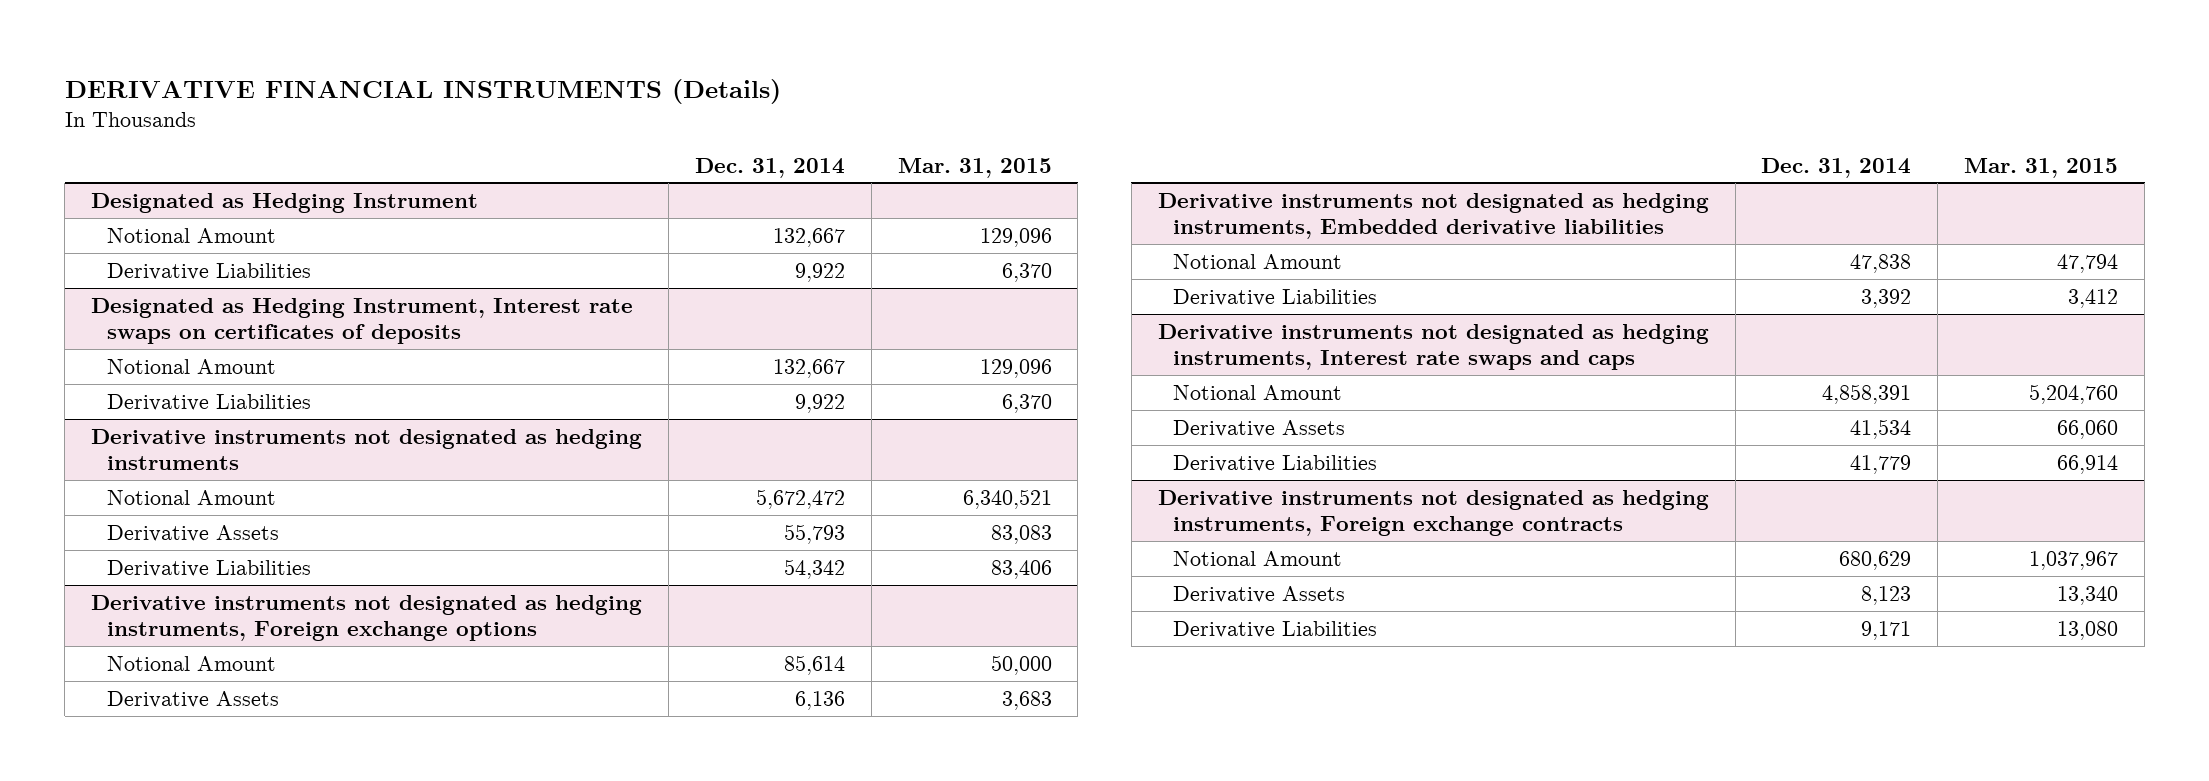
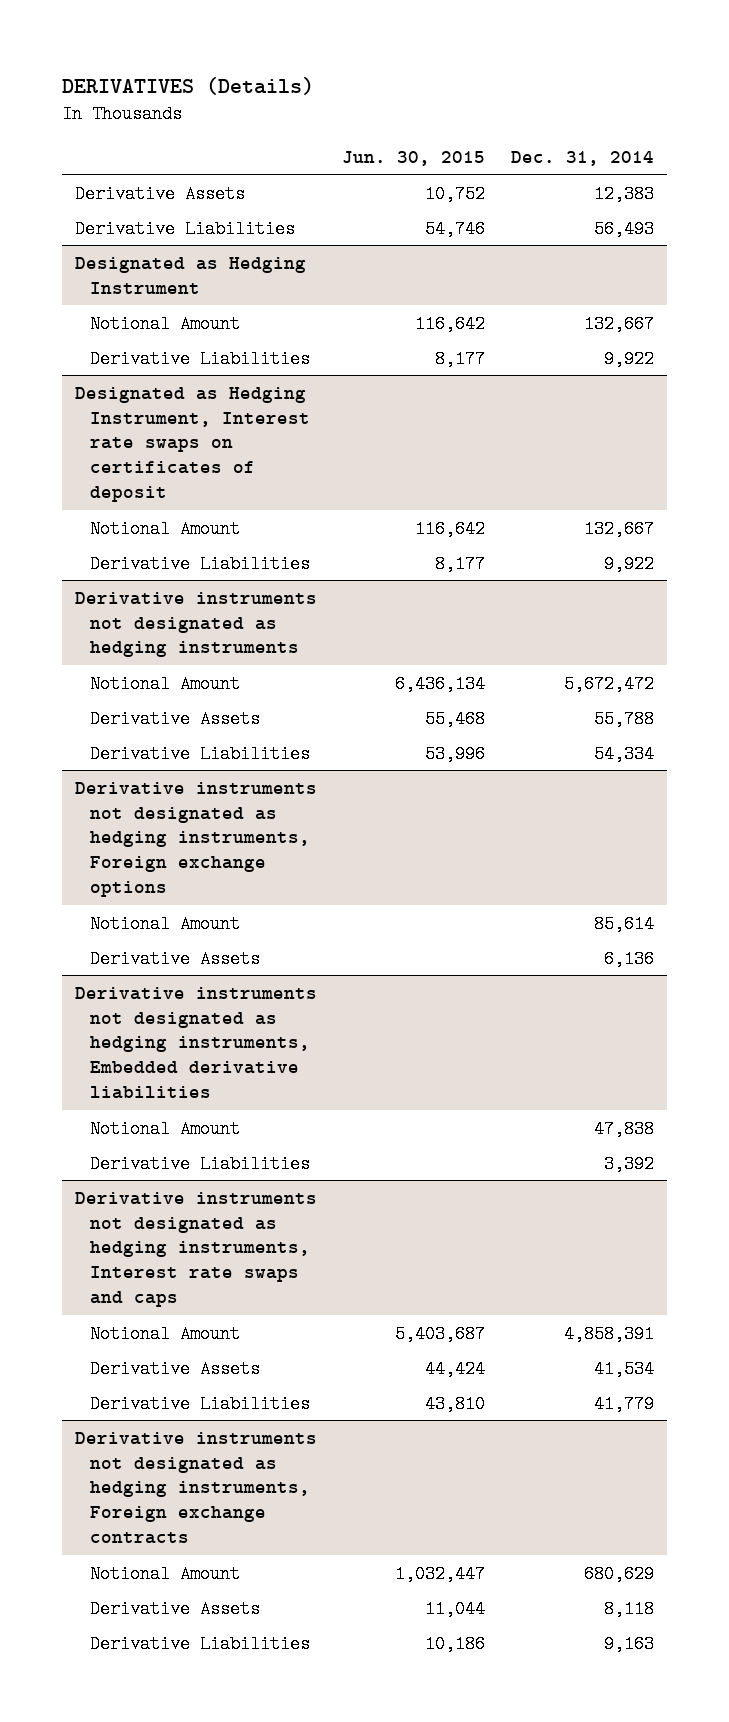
- DERIVATIVE FINANCIAL INSTRUMENTS (Details)
+ DERIVATIVES (Details)
- | Dec. 31, 2014 | Mar. 31, 2015
+ | Jun. 30, 2015 | Dec. 31, 2014
+ Derivative Assets | 10,752 | 12,383
+ Derivative Liabilities | 54,746 | 56,493
- Designated as Hedging Instrument, Interest rate swaps on certificates of deposits
+ Designated as Hedging Instrument, Interest rate swaps on certificates of deposit
@ Derivative instruments not designated as hedging instruments
- Derivative Assets | 55,793 | 83,083
- Derivative Liabilities | 54,342 | 83,406
+ Derivative Assets | 55,468 | 55,788
+ Derivative Liabilities | 53,996 | 54,334
@ Derivative instruments not designated as hedging instruments, Foreign exchange contracts
- Derivative Assets | 8,123 | 13,340
- Derivative Liabilities | 9,171 | 13,080
+ Derivative Assets | 11,044 | 8,118
+ Derivative Liabilities | 10,186 | 9,163

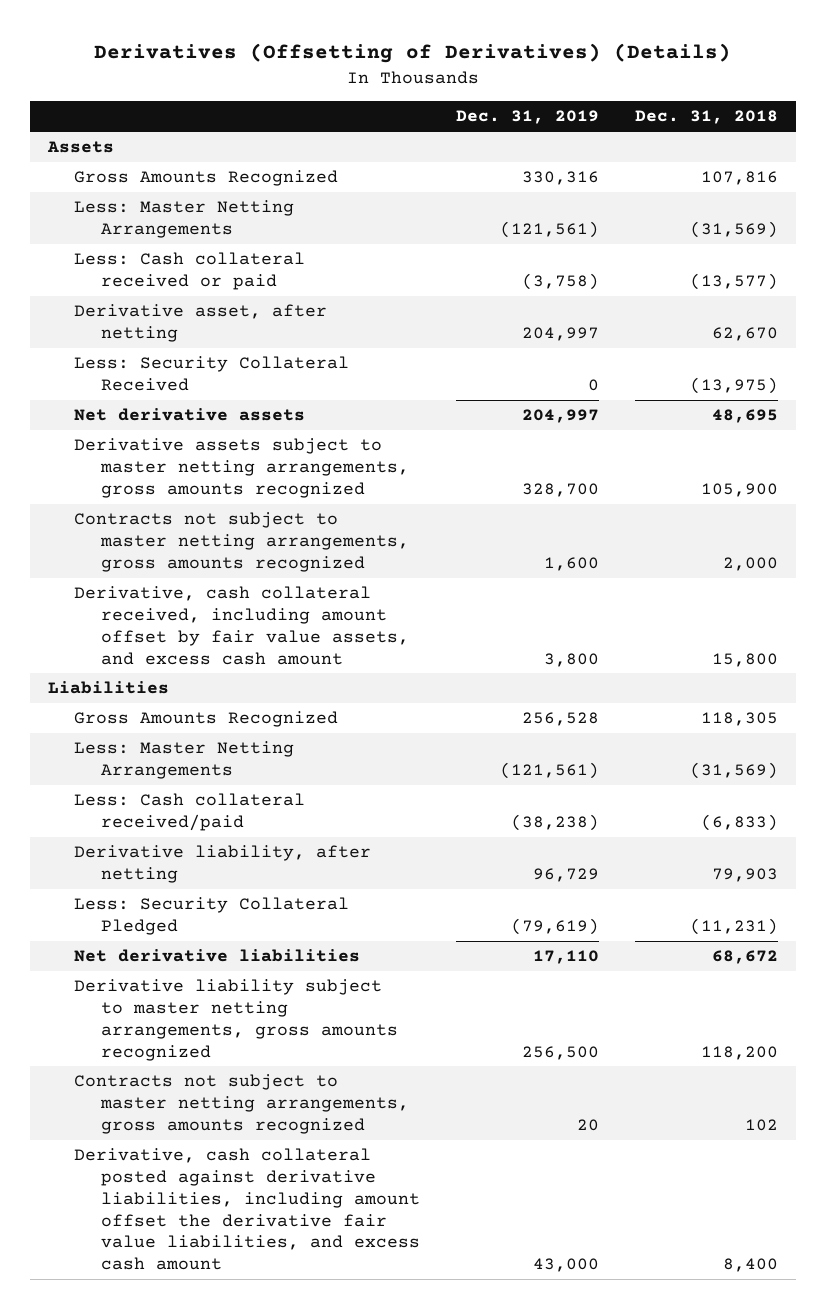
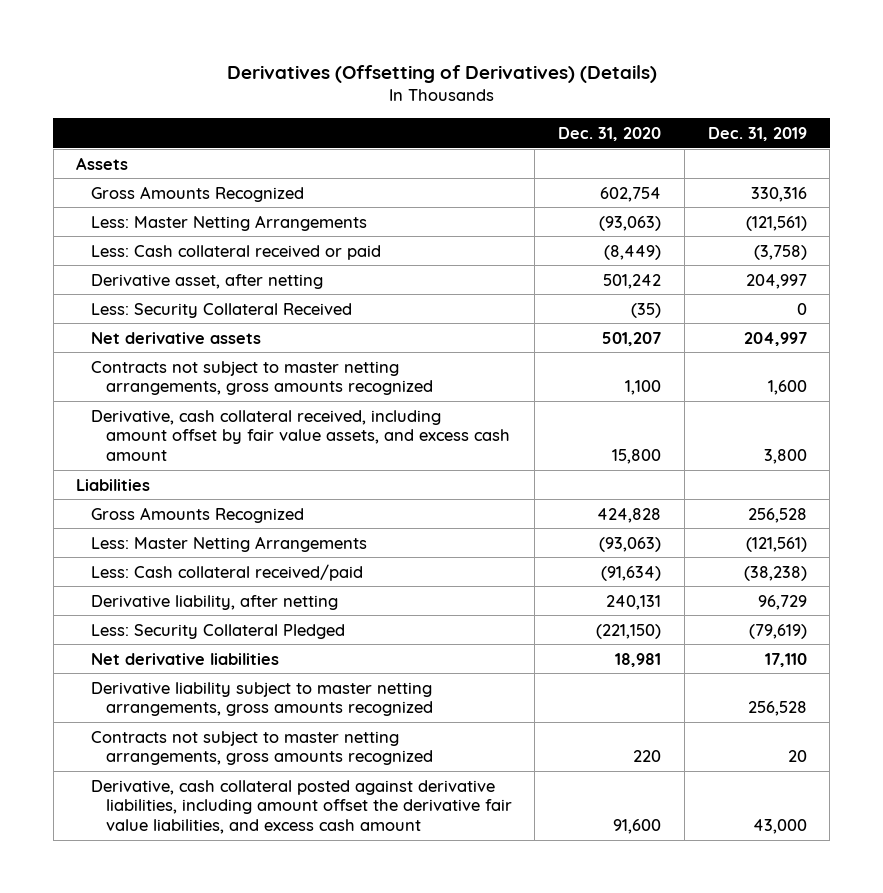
- | Dec. 31, 2019 | Dec. 31, 2018
+ | Dec. 31, 2020 | Dec. 31, 2019
- Derivative assets subject to master netting arrangements, gross amounts recognized | 328,700 | 105,900
- Derivative liability subject to master netting arrangements, gross amounts recognized | 256,500 | 118,200
+ Derivative liability subject to master netting arrangements, gross amounts recognized | | 256,528

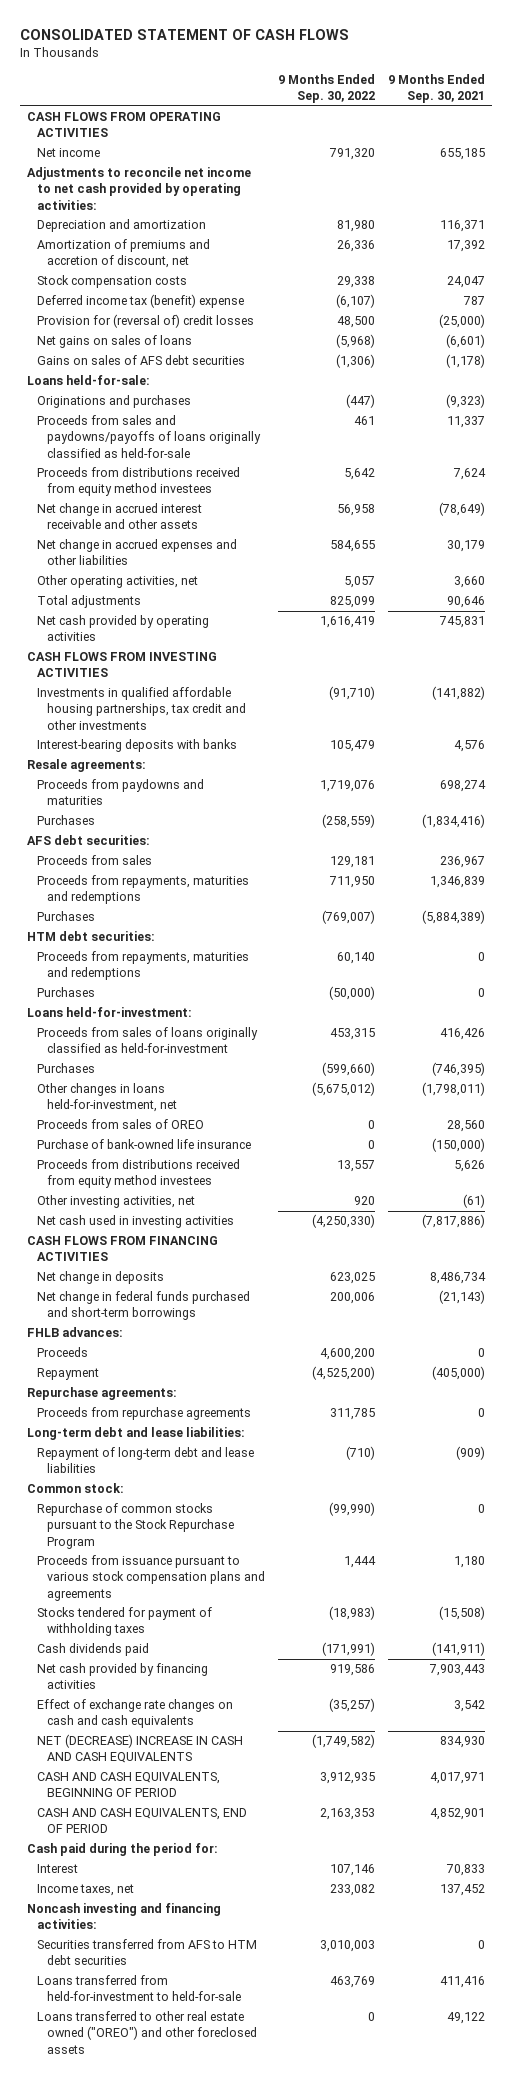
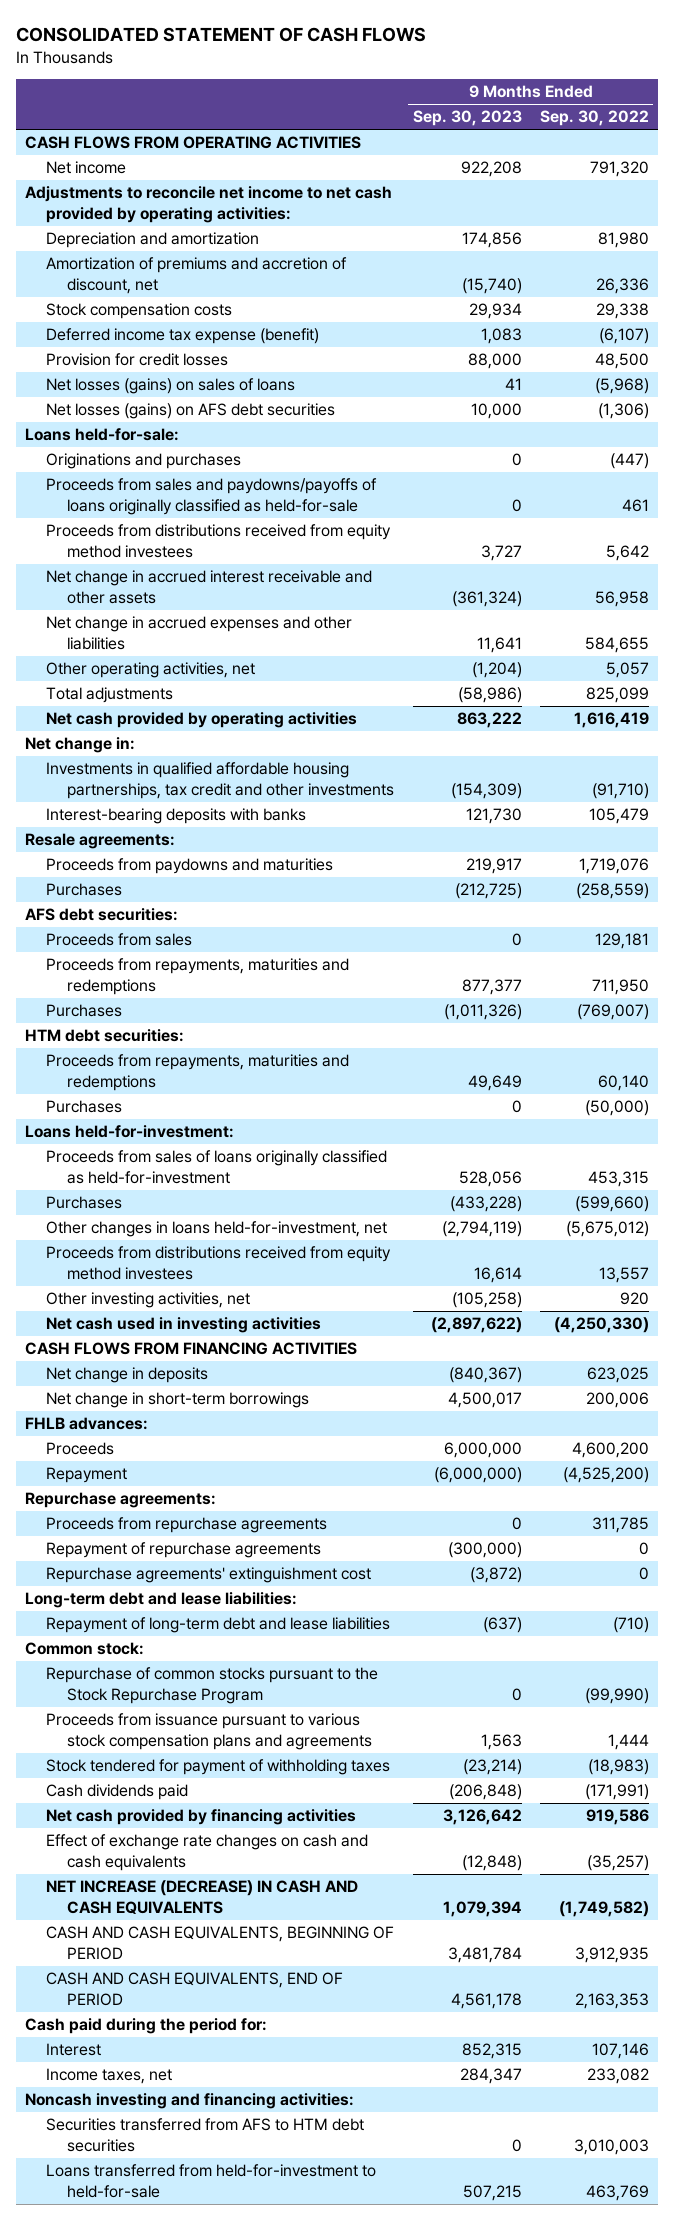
- | 9 Months Ended Sep. 30, 2022 | 9 Months Ended Sep. 30, 2021
+ | 9 Months Ended Sep. 30, 2023 | 9 Months Ended Sep. 30, 2022
- Deferred income tax (benefit) expense | (6,107) | 787
- Provision for (reversal of) credit losses | 48,500 | (25,000)
- Net gains on sales of loans | (5,968) | (6,601)
- Gains on sales of AFS debt securities | (1,306) | (1,178)
+ Deferred income tax expense (benefit) | 1,083 | (6,107)
+ Provision for credit losses | 88,000 | 48,500
+ Net losses (gains) on sales of loans | 41 | (5,968)
+ Net losses (gains) on AFS debt securities | 10,000 | (1,306)
- CASH FLOWS FROM INVESTING ACTIVITIES
+ Net change in:
- Proceeds from sales of OREO | 0 | 28,560
- Purchase of bank-owned life insurance | 0 | (150,000)
- Net change in federal funds purchased and short-term borrowings | 200,006 | (21,143)
+ Net change in short-term borrowings | 4,500,017 | 200,006
+ Repayment of repurchase agreements | (300,000) | 0
+ Repurchase agreements' extinguishment cost | (3,872) | 0
- Stocks tendered for payment of withholding taxes | (18,983) | (15,508)
+ Stock tendered for payment of withholding taxes | (23,214) | (18,983)
- NET (DECREASE) INCREASE IN CASH AND CASH EQUIVALENTS | (1,749,582) | 834,930
+ NET INCREASE (DECREASE) IN CASH AND CASH EQUIVALENTS | 1,079,394 | (1,749,582)
- Loans transferred to other real estate owned ("OREO") and other foreclosed assets | 0 | 49,122

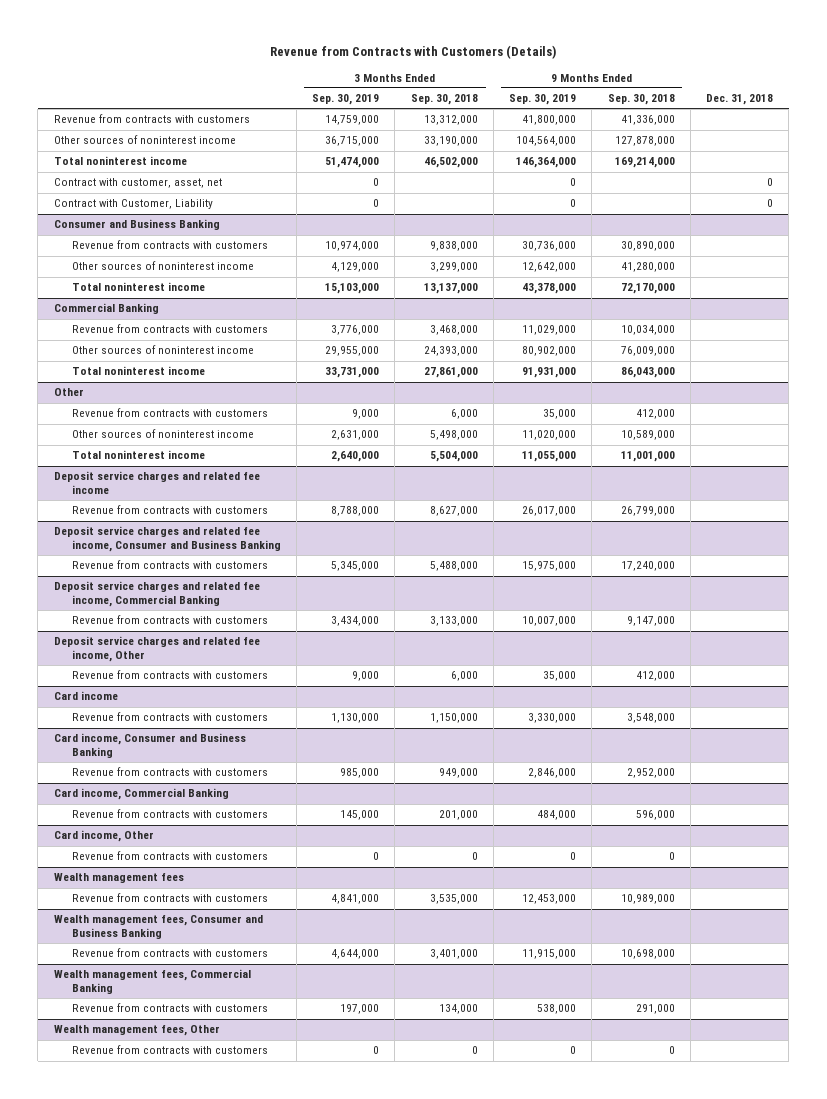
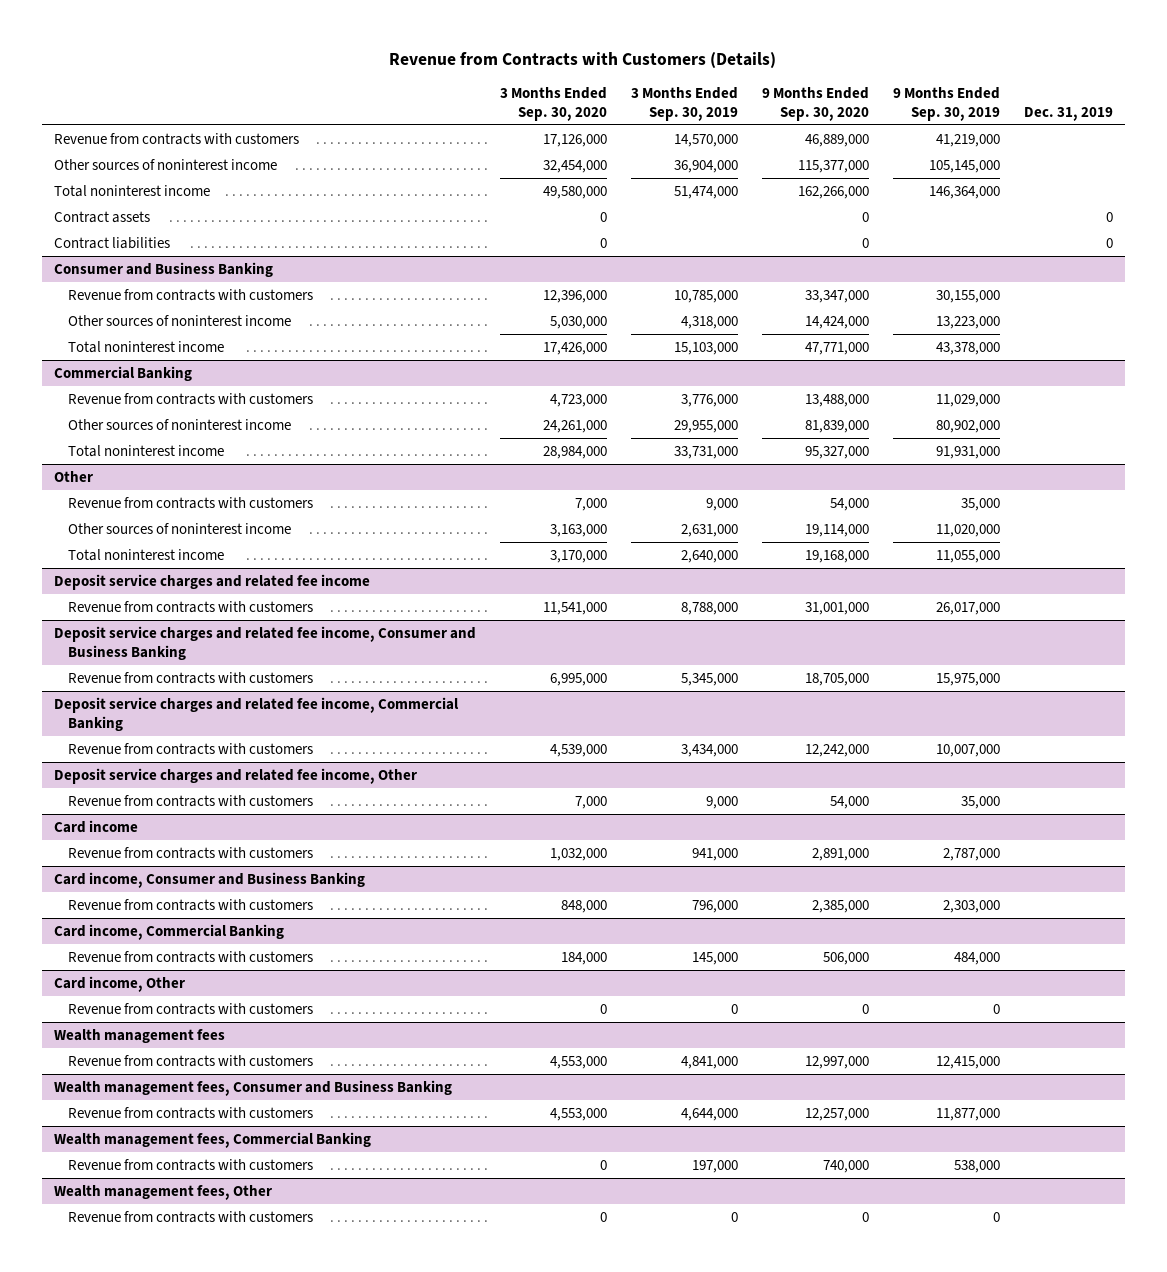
- | 3 Months Ended Sep. 30, 2019 | 3 Months Ended Sep. 30, 2018 | 9 Months Ended Sep. 30, 2019 | 9 Months Ended Sep. 30, 2018 | Dec. 31, 2018
+ | 3 Months Ended Sep. 30, 2020 | 3 Months Ended Sep. 30, 2019 | 9 Months Ended Sep. 30, 2020 | 9 Months Ended Sep. 30, 2019 | Dec. 31, 2019
- Revenue from contracts with customers | 14,759,000 | 13,312,000 | 41,800,000 | 41,336,000 |
- Other sources of noninterest income | 36,715,000 | 33,190,000 | 104,564,000 | 127,878,000 |
+ Revenue from contracts with customers | 17,126,000 | 14,570,000 | 46,889,000 | 41,219,000 |
+ Other sources of noninterest income | 32,454,000 | 36,904,000 | 115,377,000 | 105,145,000 |
- Contract with customer, asset, net | 0 | | 0 | | 0
- Contract with Customer, Liability | 0 | | 0 | | 0
+ Contract assets | 0 | | 0 | | 0
+ Contract liabilities | 0 | | 0 | | 0
@ Consumer and Business Banking
- Revenue from contracts with customers | 10,974,000 | 9,838,000 | 30,736,000 | 30,890,000 |
- Other sources of noninterest income | 4,129,000 | 3,299,000 | 12,642,000 | 41,280,000 |
+ Revenue from contracts with customers | 12,396,000 | 10,785,000 | 33,347,000 | 30,155,000 |
+ Other sources of noninterest income | 5,030,000 | 4,318,000 | 14,424,000 | 13,223,000 |
@ Card income
- Revenue from contracts with customers | 1,130,000 | 1,150,000 | 3,330,000 | 3,548,000 |
+ Revenue from contracts with customers | 1,032,000 | 941,000 | 2,891,000 | 2,787,000 |
@ Card income, Consumer and Business Banking
- Revenue from contracts with customers | 985,000 | 949,000 | 2,846,000 | 2,952,000 |
+ Revenue from contracts with customers | 848,000 | 796,000 | 2,385,000 | 2,303,000 |
@ Wealth management fees
- Revenue from contracts with customers | 4,841,000 | 3,535,000 | 12,453,000 | 10,989,000 |
+ Revenue from contracts with customers | 4,553,000 | 4,841,000 | 12,997,000 | 12,415,000 |
@ Wealth management fees, Consumer and Business Banking
- Revenue from contracts with customers | 4,644,000 | 3,401,000 | 11,915,000 | 10,698,000 |
+ Revenue from contracts with customers | 4,553,000 | 4,644,000 | 12,257,000 | 11,877,000 |

